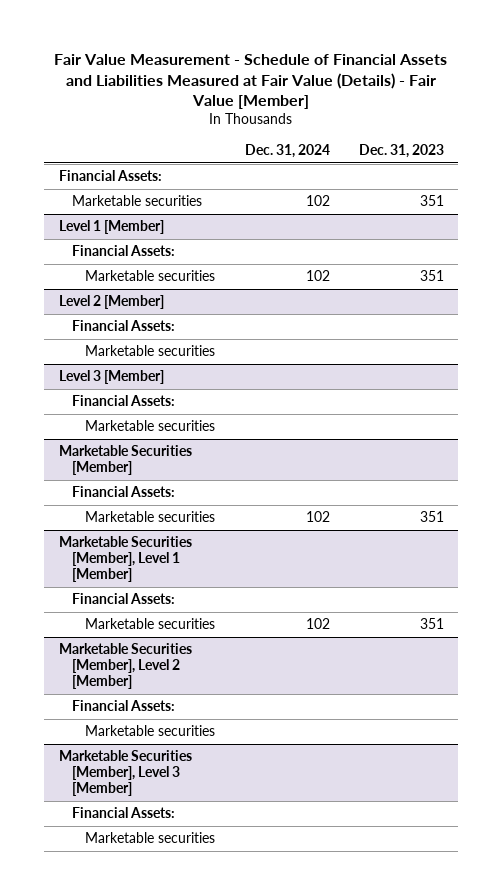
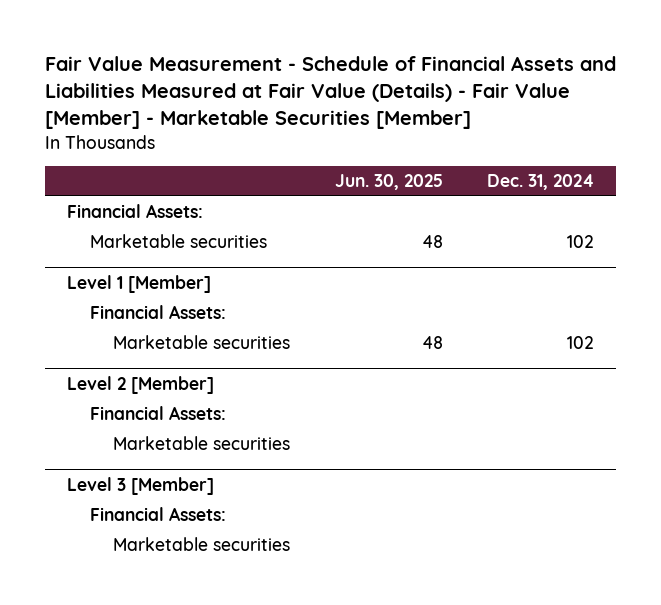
- Fair Value Measurement - Schedule of Financial Assets and Liabilities Measured at Fair Value (Details) - Fair Value [Member]
+ Fair Value Measurement - Schedule of Financial Assets and Liabilities Measured at Fair Value (Details) - Fair Value [Member] - Marketable Securities [Member]
- | Dec. 31, 2024 | Dec. 31, 2023
+ | Jun. 30, 2025 | Dec. 31, 2024
- Marketable Securities [Member]
- Financial Assets:
- Marketable securities | 102 | 351
- Marketable Securities [Member], Level 1 [Member]
- Financial Assets:
- Marketable securities | 102 | 351
- Marketable Securities [Member], Level 2 [Member]
- Financial Assets:
- Marketable securities
- Marketable Securities [Member], Level 3 [Member]
- Financial Assets:
- Marketable securities

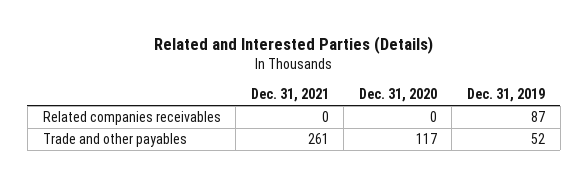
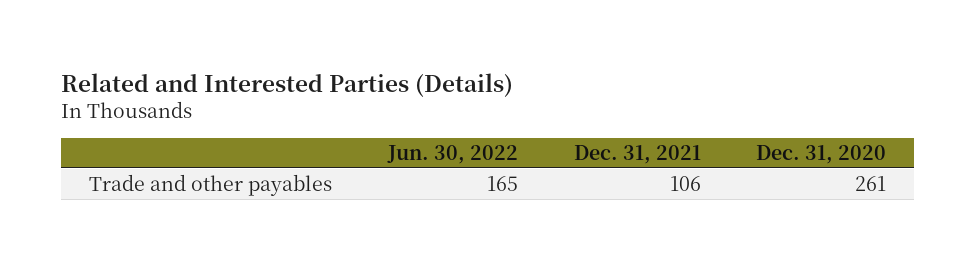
- | Dec. 31, 2021 | Dec. 31, 2020 | Dec. 31, 2019
+ | Jun. 30, 2022 | Dec. 31, 2021 | Dec. 31, 2020
- Related companies receivables | 0 | 0 | 87
- Trade and other payables | 261 | 117 | 52
+ Trade and other payables | 165 | 106 | 261

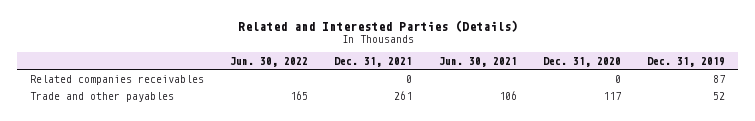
- | Jun. 30, 2022 | Dec. 31, 2021 | Dec. 31, 2020
+ | Jun. 30, 2022 | Dec. 31, 2021 | Jun. 30, 2021 | Dec. 31, 2020 | Dec. 31, 2019
- Trade and other payables | 165 | 106 | 261
+ Related companies receivables | | 0 | | 0 | 87
+ Trade and other payables | 165 | 261 | 106 | 117 | 52

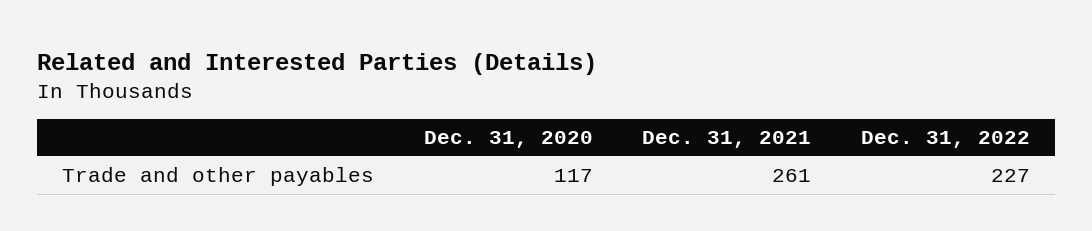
- | Jun. 30, 2022 | Dec. 31, 2021 | Jun. 30, 2021 | Dec. 31, 2020 | Dec. 31, 2019
+ | Dec. 31, 2020 | Dec. 31, 2021 | Dec. 31, 2022
- Related companies receivables | | 0 | | 0 | 87

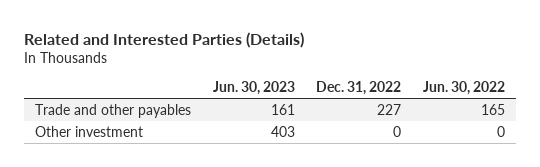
- | Dec. 31, 2020 | Dec. 31, 2021 | Dec. 31, 2022
+ | Jun. 30, 2023 | Dec. 31, 2022 | Jun. 30, 2022
+ Other investment | 403 | 0 | 0

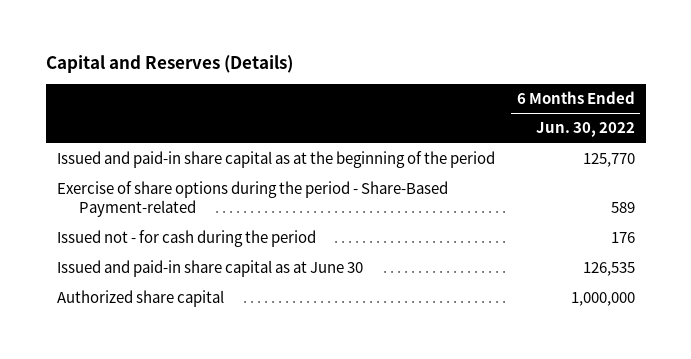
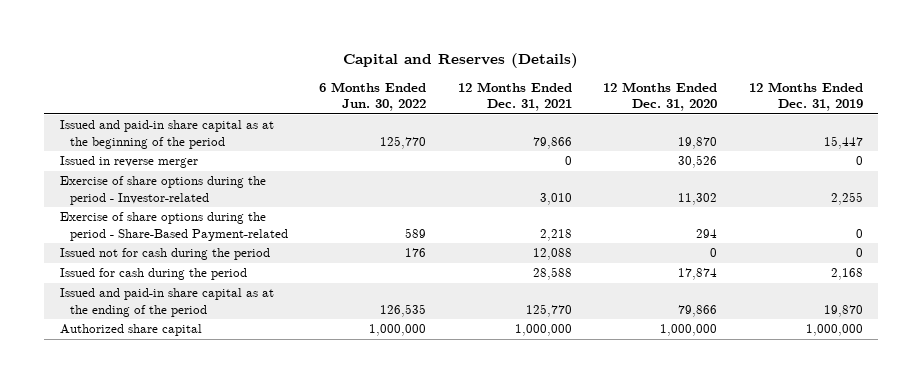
- | 6 Months Ended Jun. 30, 2022
+ | 6 Months Ended Jun. 30, 2022 | 12 Months Ended Dec. 31, 2021 | 12 Months Ended Dec. 31, 2020 | 12 Months Ended Dec. 31, 2019
+ Issued in reverse merger | | 0 | 30,526 | 0
+ Exercise of share options during the period - Investor-related | | 3,010 | 11,302 | 2,255
- Issued not - for cash during the period | 176
- Issued and paid-in share capital as at June 30 | 126,535
+ Issued not for cash during the period | 176 | 12,088 | 0 | 0
+ Issued for cash during the period | | 28,588 | 17,874 | 2,168
+ Issued and paid-in share capital as at the ending of the period | 126,535 | 125,770 | 79,866 | 19,870

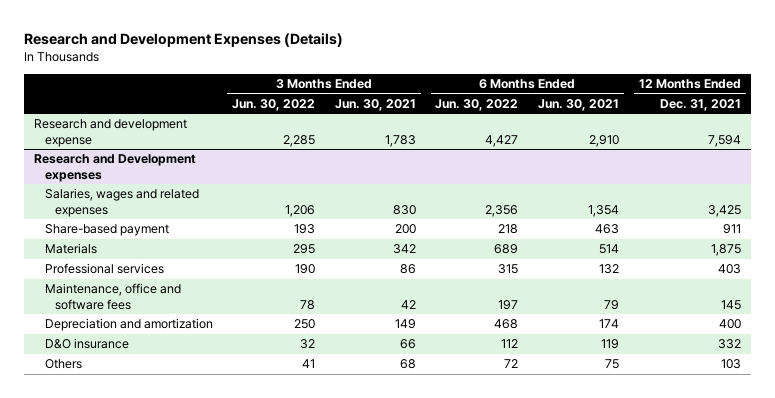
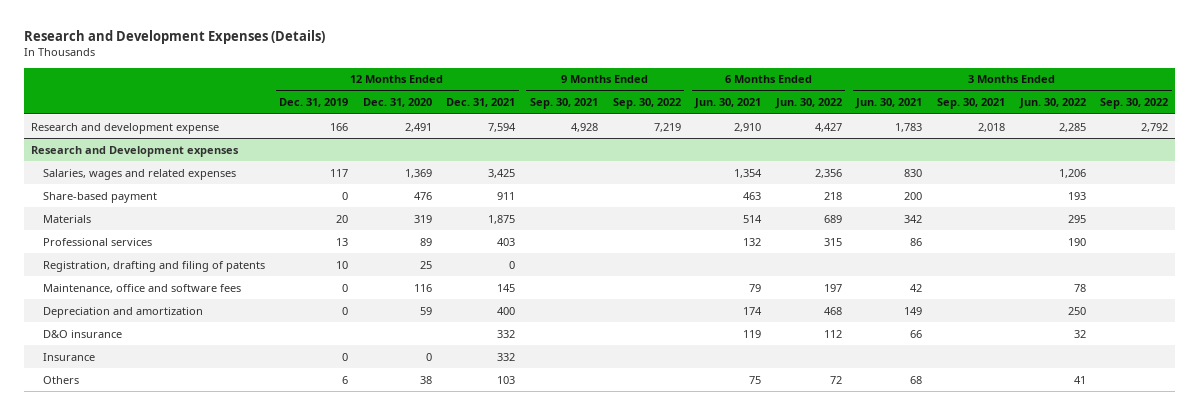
- | 3 Months Ended Jun. 30, 2022 | 3 Months Ended Jun. 30, 2021 | 6 Months Ended Jun. 30, 2022 | 6 Months Ended Jun. 30, 2021 | 12 Months Ended Dec. 31, 2021
+ | 12 Months Ended Dec. 31, 2019 | 12 Months Ended Dec. 31, 2020 | 12 Months Ended Dec. 31, 2021 | 9 Months Ended Sep. 30, 2021 | 9 Months Ended Sep. 30, 2022 | 6 Months Ended Jun. 30, 2021 | 6 Months Ended Jun. 30, 2022 | 3 Months Ended Jun. 30, 2021 | 3 Months Ended Sep. 30, 2021 | 3 Months Ended Jun. 30, 2022 | 3 Months Ended Sep. 30, 2022
@ Research and Development expenses
+ Registration, drafting and filing of patents | 10 | 25 | 0 | | | | | | | |
+ Insurance | 0 | 0 | 332 | | | | | | | |

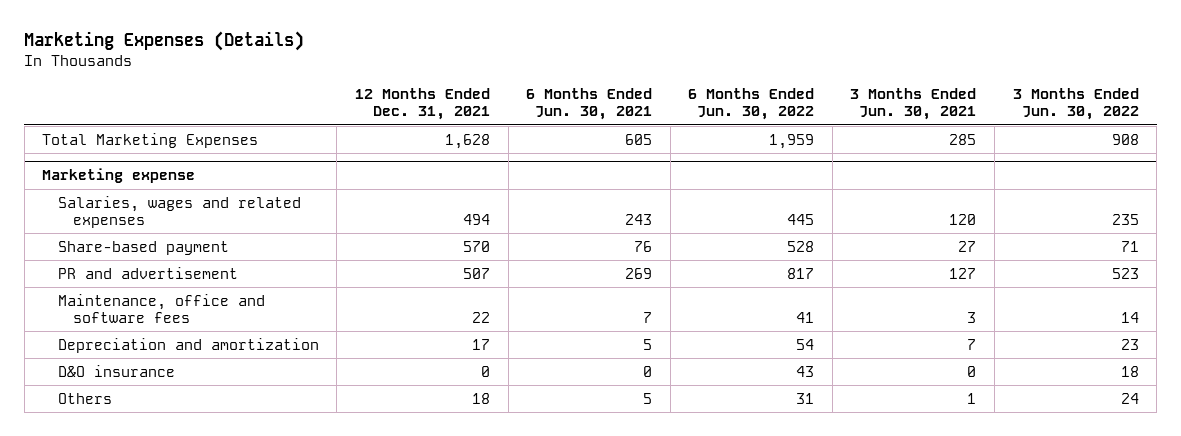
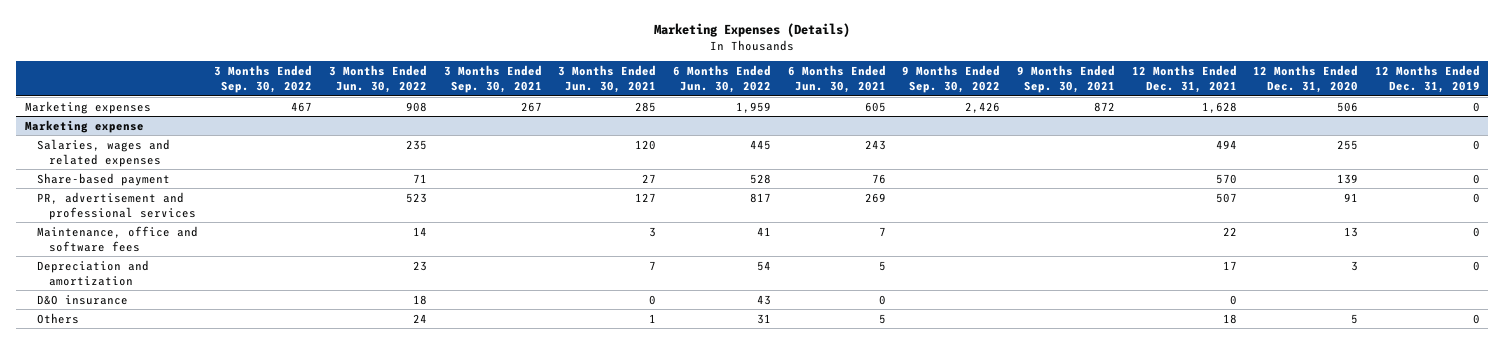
- | 12 Months Ended Dec. 31, 2021 | 6 Months Ended Jun. 30, 2021 | 6 Months Ended Jun. 30, 2022 | 3 Months Ended Jun. 30, 2021 | 3 Months Ended Jun. 30, 2022
+ | 3 Months Ended Sep. 30, 2022 | 3 Months Ended Jun. 30, 2022 | 3 Months Ended Sep. 30, 2021 | 3 Months Ended Jun. 30, 2021 | 6 Months Ended Jun. 30, 2022 | 6 Months Ended Jun. 30, 2021 | 9 Months Ended Sep. 30, 2022 | 9 Months Ended Sep. 30, 2021 | 12 Months Ended Dec. 31, 2021 | 12 Months Ended Dec. 31, 2020 | 12 Months Ended Dec. 31, 2019
- Total Marketing Expenses | 1,628 | 605 | 1,959 | 285 | 908
+ Marketing expenses | 467 | 908 | 267 | 285 | 1,959 | 605 | 2,426 | 872 | 1,628 | 506 | 0
@ Marketing expense
- PR and advertisement | 507 | 269 | 817 | 127 | 523
+ PR, advertisement and professional services | | 523 | | 127 | 817 | 269 | | | 507 | 91 | 0

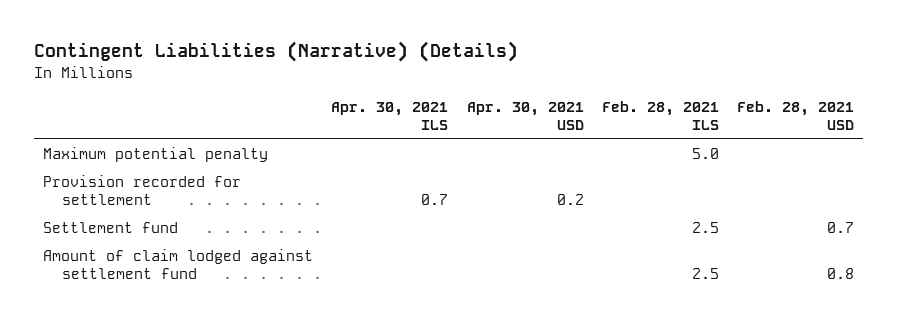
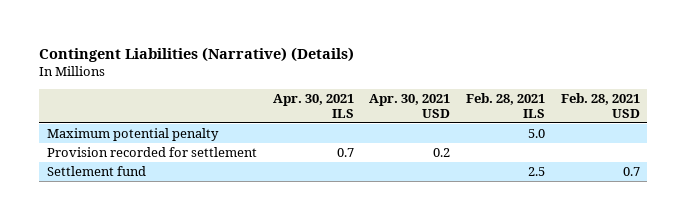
- Amount of claim lodged against settlement fund | | | 2.5 | 0.8

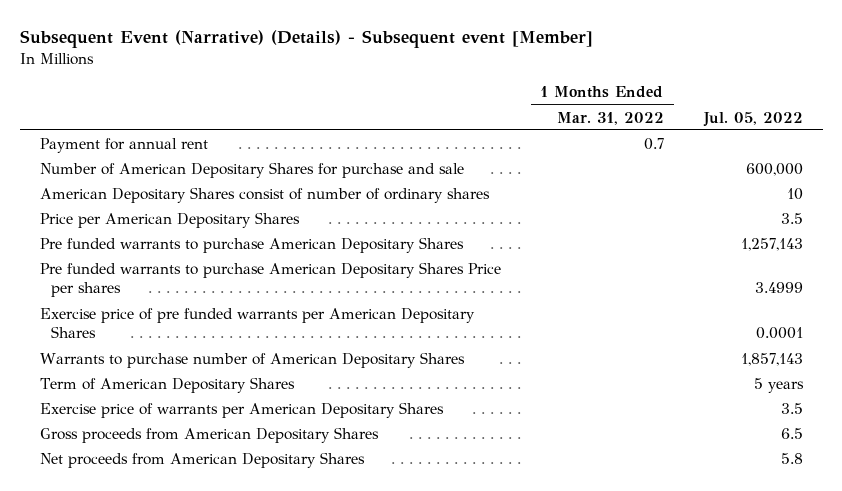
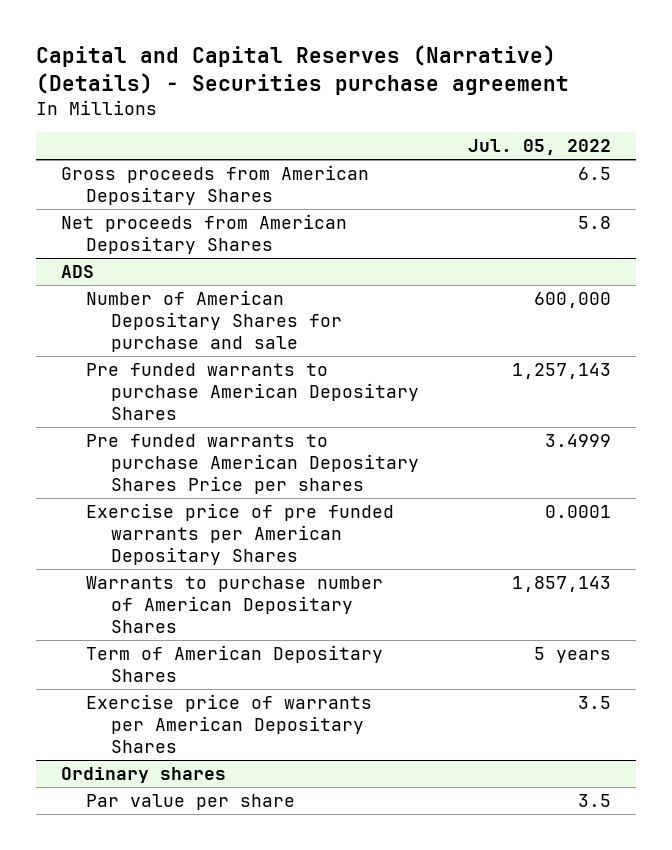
- Subsequent Event (Narrative) (Details) - Subsequent event [Member]
+ Capital and Capital Reserves (Narrative) (Details) - Securities purchase agreement
- | 1 Months Ended Mar. 31, 2022 | Jul. 05, 2022
+ | Jul. 05, 2022
- Payment for annual rent | 0.7 |
moved up: Gross proceeds from American Depositary Shares | 6.5
moved up: Net proceeds from American Depositary Shares | 5.8
+ ADS
- American Depositary Shares consist of number of ordinary shares | | 10
- Price per American Depositary Shares | | 3.5
+ Ordinary shares
+ Par value per share | 3.5

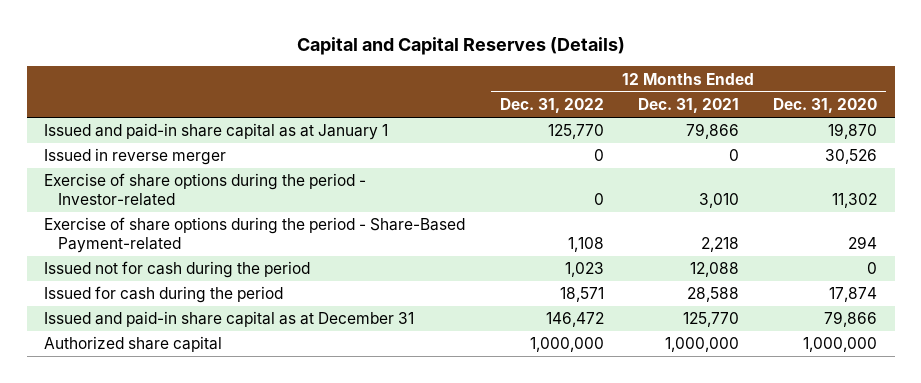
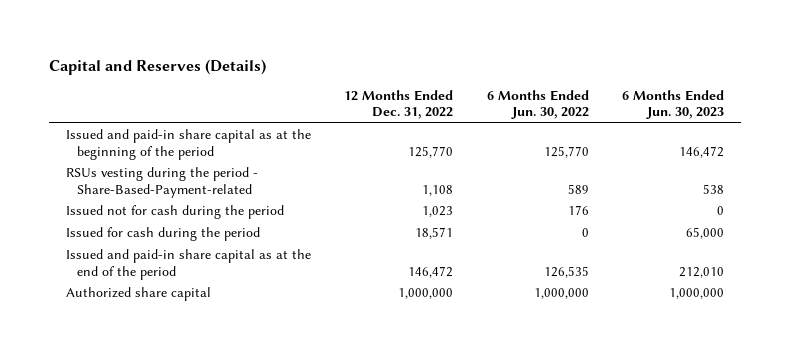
- Capital and Capital Reserves (Details)
+ Capital and Reserves (Details)
- | 12 Months Ended Dec. 31, 2022 | 12 Months Ended Dec. 31, 2021 | 12 Months Ended Dec. 31, 2020
+ | 12 Months Ended Dec. 31, 2022 | 6 Months Ended Jun. 30, 2022 | 6 Months Ended Jun. 30, 2023
- Issued and paid-in share capital as at January 1 | 125,770 | 79,866 | 19,870
- Issued in reverse merger | 0 | 0 | 30,526
- Exercise of share options during the period - Investor-related | 0 | 3,010 | 11,302
- Exercise of share options during the period - Share-Based Payment-related | 1,108 | 2,218 | 294
+ Issued and paid-in share capital as at the beginning of the period | 125,770 | 125,770 | 146,472
+ RSUs vesting during the period - Share-Based-Payment-related | 1,108 | 589 | 538
- Issued and paid-in share capital as at December 31 | 146,472 | 125,770 | 79,866
+ Issued and paid-in share capital as at the end of the period | 146,472 | 126,535 | 212,010

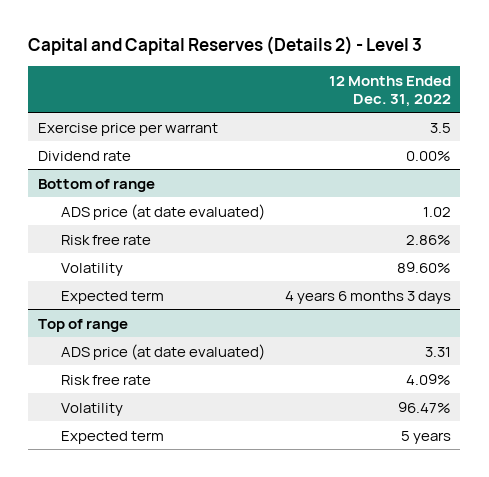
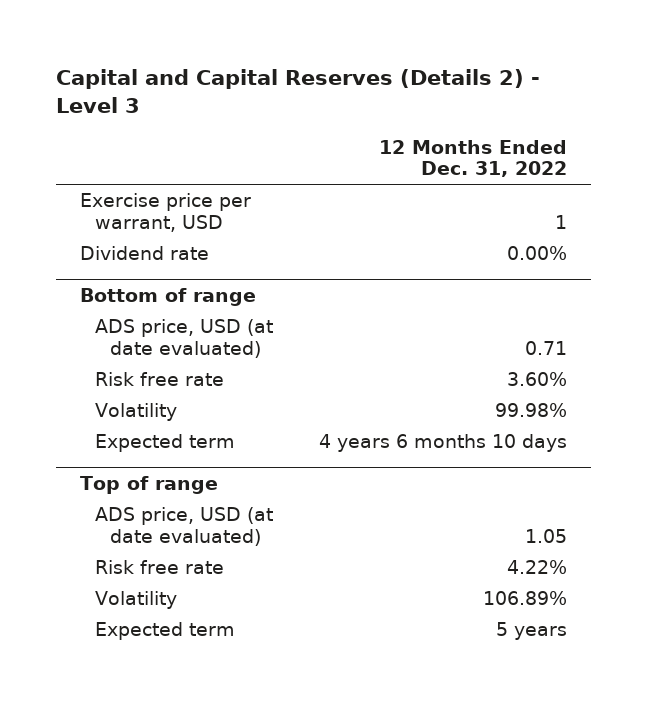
- Exercise price per warrant | 3.5
+ Exercise price per warrant, USD | 1
@ Bottom of range
- ADS price (at date evaluated) | 1.02
- Risk free rate | 2.86%
- Volatility | 89.60%
- Expected term | 4 years 6 months 3 days
+ ADS price, USD (at date evaluated) | 0.71
+ Risk free rate | 3.60%
+ Volatility | 99.98%
+ Expected term | 4 years 6 months 10 days
@ Top of range
- ADS price (at date evaluated) | 3.31
- Risk free rate | 4.09%
- Volatility | 96.47%
+ ADS price, USD (at date evaluated) | 1.05
+ Risk free rate | 4.22%
+ Volatility | 106.89%

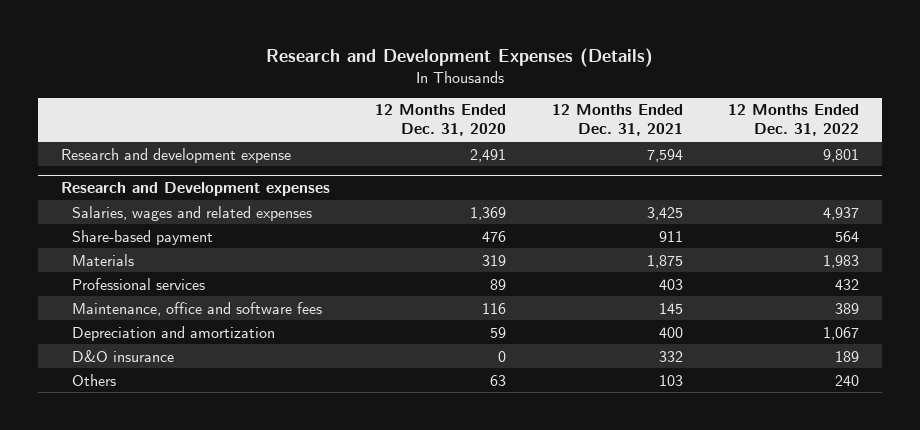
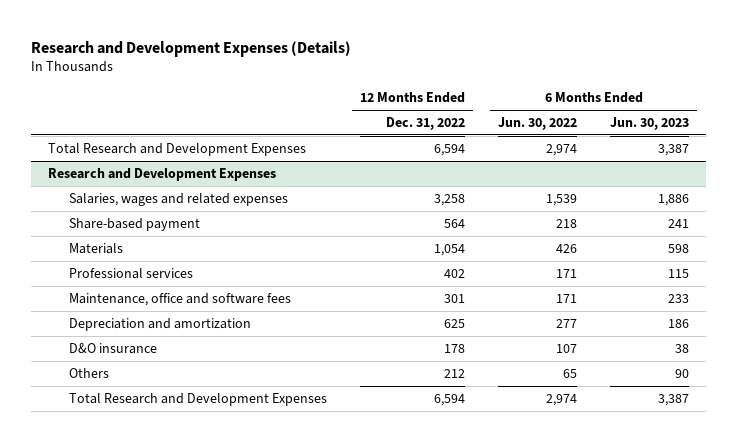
- | 12 Months Ended Dec. 31, 2020 | 12 Months Ended Dec. 31, 2021 | 12 Months Ended Dec. 31, 2022
+ | 12 Months Ended Dec. 31, 2022 | 6 Months Ended Jun. 30, 2022 | 6 Months Ended Jun. 30, 2023
- Research and development expense | 2,491 | 7,594 | 9,801
- Research and Development expenses
- Salaries, wages and related expenses | 1,369 | 3,425 | 4,937
+ Total Research and Development Expenses | 6,594 | 2,974 | 3,387
+ Research and Development Expenses
+ Salaries, wages and related expenses | 3,258 | 1,539 | 1,886
- Materials | 319 | 1,875 | 1,983
- Professional services | 89 | 403 | 432
- Maintenance, office and software fees | 116 | 145 | 389
- Depreciation and amortization | 59 | 400 | 1,067
- D&O insurance | 0 | 332 | 189
- Others | 63 | 103 | 240
+ Materials | 1,054 | 426 | 598
+ Professional services | 402 | 171 | 115
+ Maintenance, office and software fees | 301 | 171 | 233
+ Depreciation and amortization | 625 | 277 | 186
+ D&O insurance | 178 | 107 | 38
+ Others | 212 | 65 | 90
+ Total Research and Development Expenses | 6,594 | 2,974 | 3,387

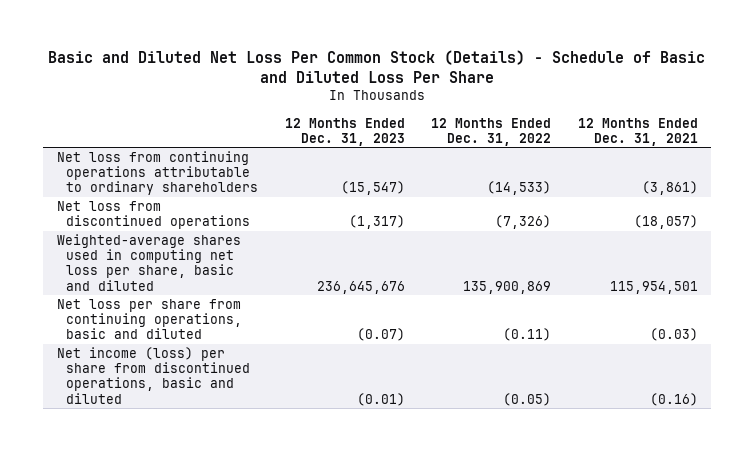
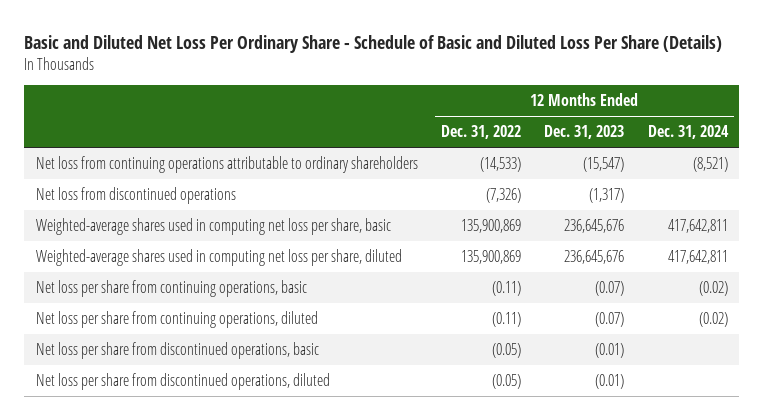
- Basic and Diluted Net Loss Per Common Stock (Details) - Schedule of Basic and Diluted Loss Per Share
+ Basic and Diluted Net Loss Per Ordinary Share - Schedule of Basic and Diluted Loss Per Share (Details)
- | 12 Months Ended Dec. 31, 2023 | 12 Months Ended Dec. 31, 2022 | 12 Months Ended Dec. 31, 2021
+ | 12 Months Ended Dec. 31, 2022 | 12 Months Ended Dec. 31, 2023 | 12 Months Ended Dec. 31, 2024
- Weighted-average shares used in computing net loss per share, basic and diluted | 236,645,676 | 135,900,869 | 115,954,501
- Net loss per share from continuing operations, basic and diluted | (0.07) | (0.11) | (0.03)
- Net income (loss) per share from discontinued operations, basic and diluted | (0.01) | (0.05) | (0.16)
+ Weighted-average shares used in computing net loss per share, basic | 135,900,869 | 236,645,676 | 417,642,811
+ Weighted-average shares used in computing net loss per share, diluted | 135,900,869 | 236,645,676 | 417,642,811
+ Net loss per share from continuing operations, basic | (0.11) | (0.07) | (0.02)
+ Net loss per share from continuing operations, diluted | (0.11) | (0.07) | (0.02)
+ Net loss per share from discontinued operations, basic | (0.05) | (0.01) |
+ Net loss per share from discontinued operations, diluted | (0.05) | (0.01) |

